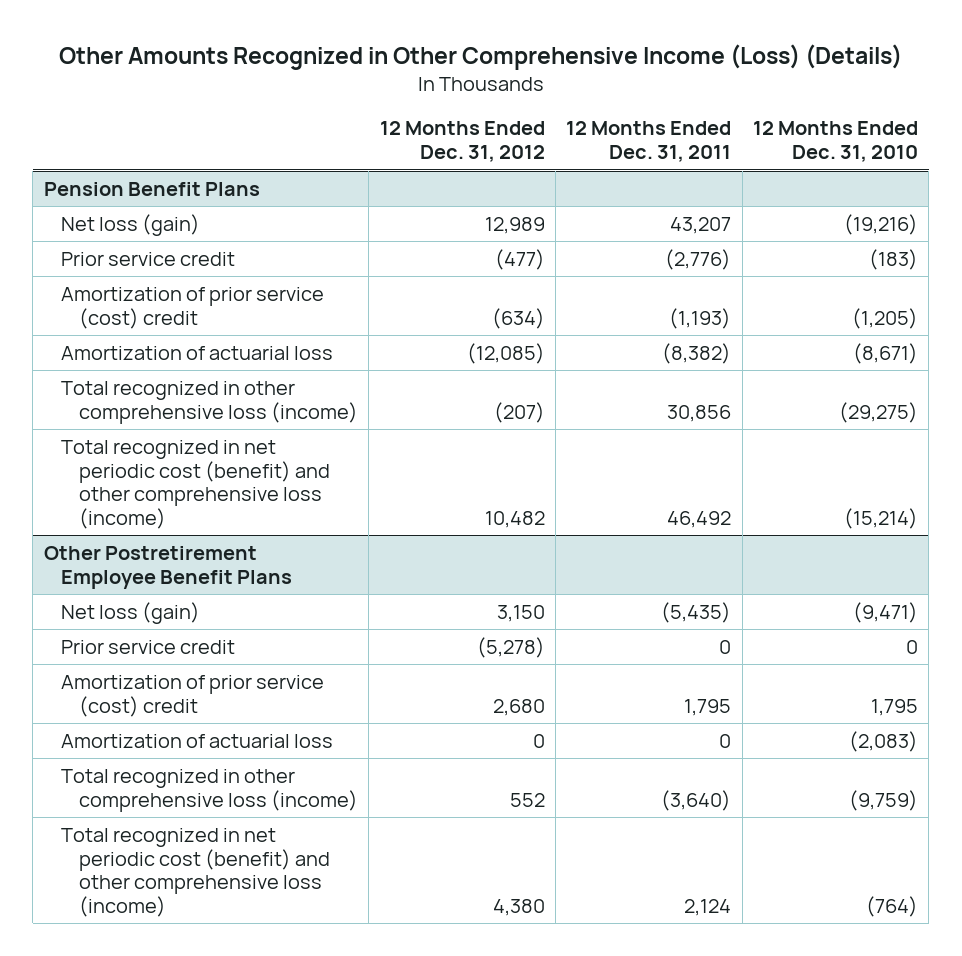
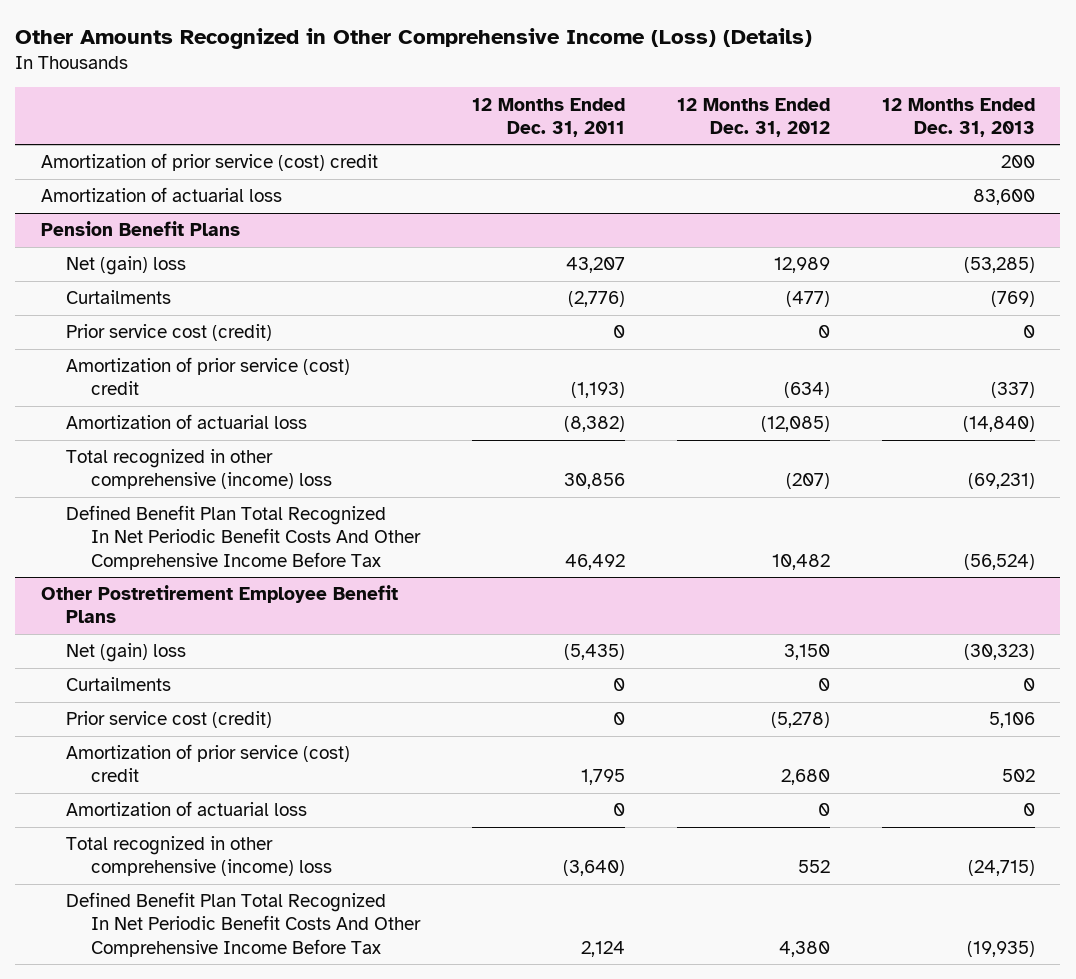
- | 12 Months Ended Dec. 31, 2012 | 12 Months Ended Dec. 31, 2011 | 12 Months Ended Dec. 31, 2010
+ | 12 Months Ended Dec. 31, 2011 | 12 Months Ended Dec. 31, 2012 | 12 Months Ended Dec. 31, 2013
+ Amortization of prior service (cost) credit | | | 200
+ Amortization of actuarial loss | | | 83,600
@ Pension Benefit Plans
- Net loss (gain) | 12,989 | 43,207 | (19,216)
- Prior service credit | (477) | (2,776) | (183)
+ Net (gain) loss | 43,207 | 12,989 | (53,285)
+ Curtailments | (2,776) | (477) | (769)
+ Prior service cost (credit) | 0 | 0 | 0
- Total recognized in other comprehensive loss (income) | (207) | 30,856 | (29,275)
- Total recognized in net periodic cost (benefit) and other comprehensive loss (income) | 10,482 | 46,492 | (15,214)
+ Total recognized in other comprehensive (income) loss | 30,856 | (207) | (69,231)
+ Defined Benefit Plan Total Recognized In Net Periodic Benefit Costs And Other Comprehensive Income Before Tax | 46,492 | 10,482 | (56,524)
@ Other Postretirement Employee Benefit Plans
- Net loss (gain) | 3,150 | (5,435) | (9,471)
- Prior service credit | (5,278) | 0 | 0
+ Net (gain) loss | (5,435) | 3,150 | (30,323)
+ Curtailments | 0 | 0 | 0
+ Prior service cost (credit) | 0 | (5,278) | 5,106
- Total recognized in other comprehensive loss (income) | 552 | (3,640) | (9,759)
- Total recognized in net periodic cost (benefit) and other comprehensive loss (income) | 4,380 | 2,124 | (764)
+ Total recognized in other comprehensive (income) loss | (3,640) | 552 | (24,715)
+ Defined Benefit Plan Total Recognized In Net Periodic Benefit Costs And Other Comprehensive Income Before Tax | 2,124 | 4,380 | (19,935)

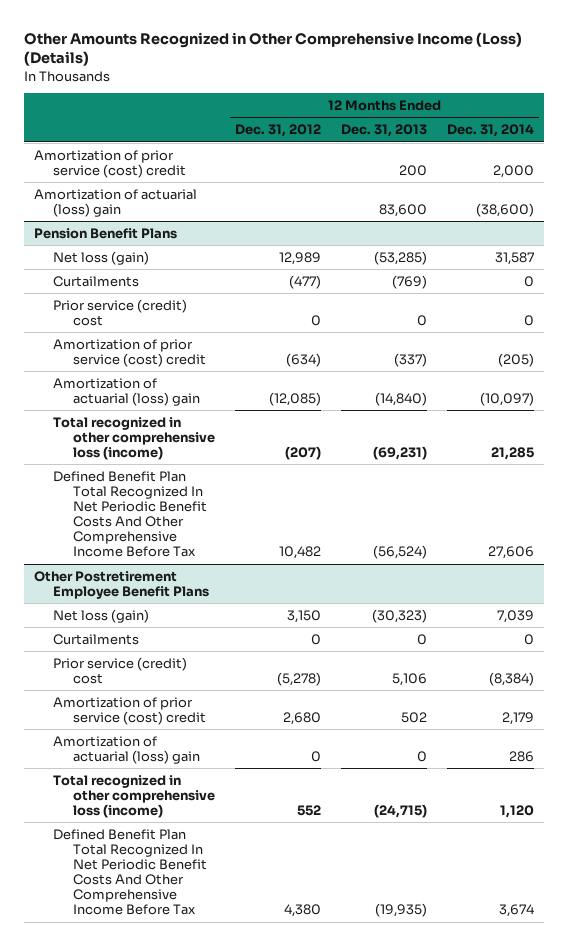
- | 12 Months Ended Dec. 31, 2011 | 12 Months Ended Dec. 31, 2012 | 12 Months Ended Dec. 31, 2013
+ | 12 Months Ended Dec. 31, 2012 | 12 Months Ended Dec. 31, 2013 | 12 Months Ended Dec. 31, 2014
- Amortization of actuarial loss | | | 83,600
+ Amortization of actuarial (loss) gain | | 83,600 | (38,600)
@ Pension Benefit Plans
- Net (gain) loss | 43,207 | 12,989 | (53,285)
+ Net loss (gain) | 12,989 | (53,285) | 31,587
- Prior service cost (credit) | 0 | 0 | 0
+ Prior service (credit) cost | 0 | 0 | 0
- Amortization of actuarial loss | (8,382) | (12,085) | (14,840)
- Total recognized in other comprehensive (income) loss | 30,856 | (207) | (69,231)
+ Amortization of actuarial (loss) gain | (12,085) | (14,840) | (10,097)
+ Total recognized in other comprehensive loss (income) | (207) | (69,231) | 21,285
@ Other Postretirement Employee Benefit Plans
- Net (gain) loss | (5,435) | 3,150 | (30,323)
+ Net loss (gain) | 3,150 | (30,323) | 7,039
- Prior service cost (credit) | 0 | (5,278) | 5,106
+ Prior service (credit) cost | (5,278) | 5,106 | (8,384)
- Amortization of actuarial loss | 0 | 0 | 0
- Total recognized in other comprehensive (income) loss | (3,640) | 552 | (24,715)
+ Amortization of actuarial (loss) gain | 0 | 0 | 286
+ Total recognized in other comprehensive loss (income) | 552 | (24,715) | 1,120

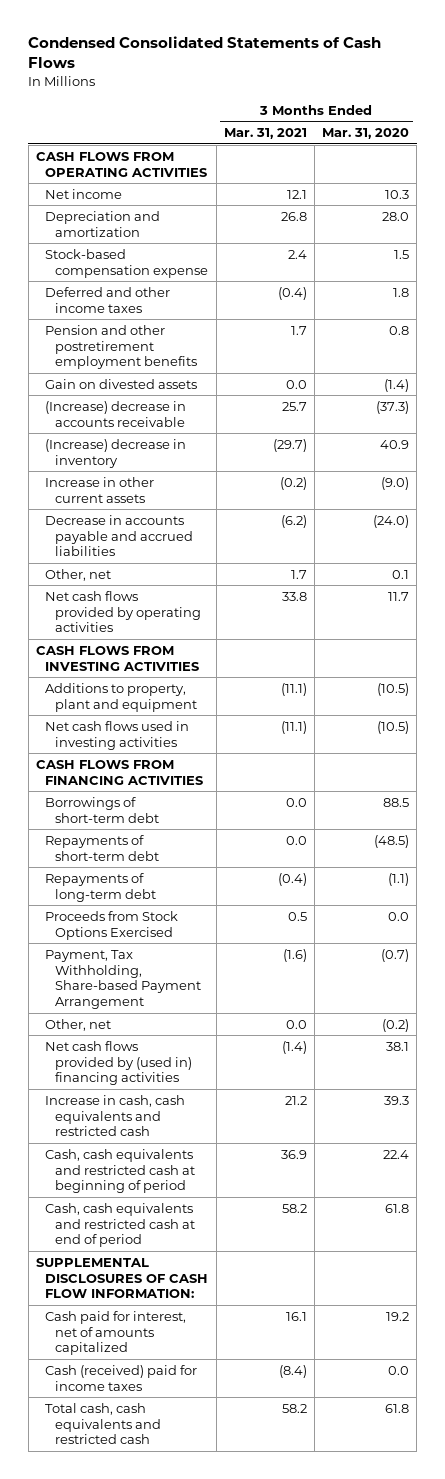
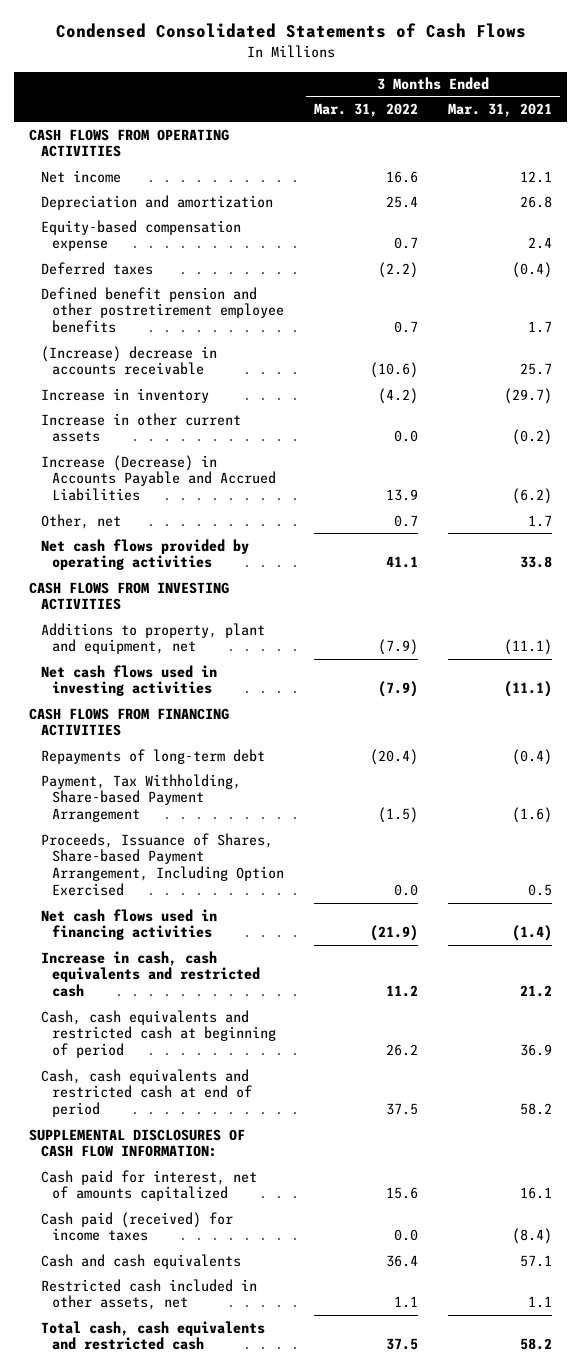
- | 3 Months Ended Mar. 31, 2021 | 3 Months Ended Mar. 31, 2020
+ | 3 Months Ended Mar. 31, 2022 | 3 Months Ended Mar. 31, 2021
- Stock-based compensation expense | 2.4 | 1.5
- Deferred and other income taxes | (0.4) | 1.8
- Pension and other postretirement employment benefits | 1.7 | 0.8
- Gain on divested assets | 0.0 | (1.4)
+ Equity-based compensation expense | 0.7 | 2.4
+ Deferred taxes | (2.2) | (0.4)
+ Defined benefit pension and other postretirement employee benefits | 0.7 | 1.7
- (Increase) decrease in inventory | (29.7) | 40.9
+ Increase in inventory | (4.2) | (29.7)
- Decrease in accounts payable and accrued liabilities | (6.2) | (24.0)
+ Increase (Decrease) in Accounts Payable and Accrued Liabilities | 13.9 | (6.2)
- Additions to property, plant and equipment | (11.1) | (10.5)
+ Additions to property, plant and equipment, net | (7.9) | (11.1)
- Borrowings of short-term debt | 0.0 | 88.5
- Repayments of short-term debt | 0.0 | (48.5)
- Proceeds from Stock Options Exercised | 0.5 | 0.0
- Other, net | 0.0 | (0.2)
- Net cash flows provided by (used in) financing activities | (1.4) | 38.1
+ Proceeds, Issuance of Shares, Share-based Payment Arrangement, Including Option Exercised | 0.0 | 0.5
+ Net cash flows used in financing activities | (21.9) | (1.4)
- Cash (received) paid for income taxes | (8.4) | 0.0
+ Cash paid (received) for income taxes | 0.0 | (8.4)
+ Cash and cash equivalents | 36.4 | 57.1
+ Restricted cash included in other assets, net | 1.1 | 1.1

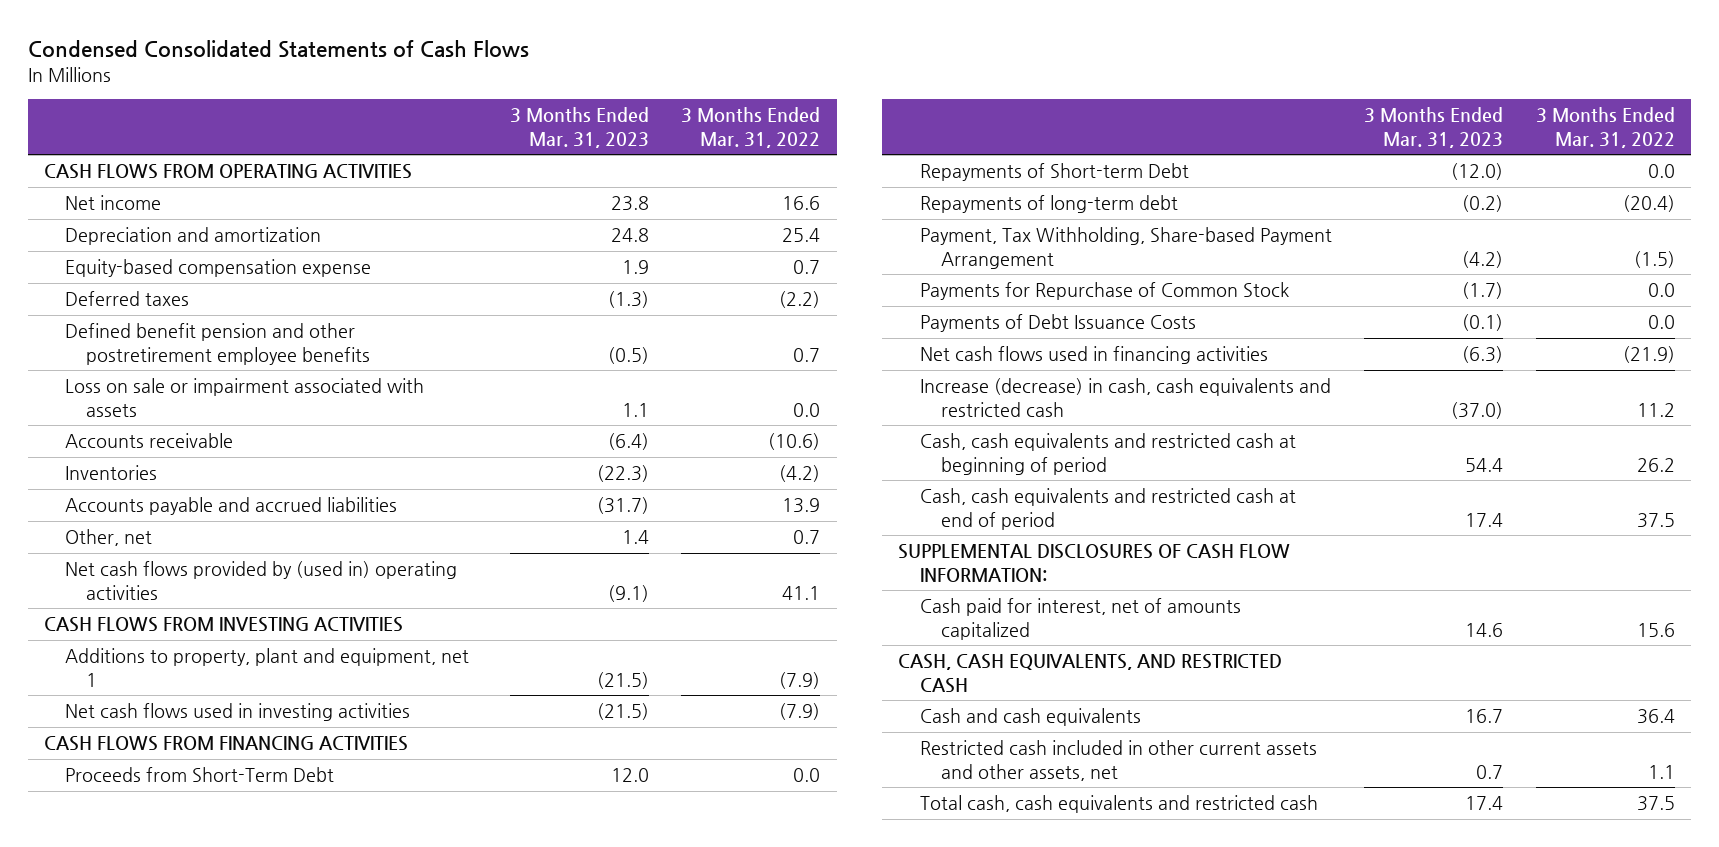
- | 3 Months Ended Mar. 31, 2022 | 3 Months Ended Mar. 31, 2021
+ | 3 Months Ended Mar. 31, 2023 | 3 Months Ended Mar. 31, 2022
- (Increase) decrease in accounts receivable | (10.6) | 25.7
- Increase in inventory | (4.2) | (29.7)
- Increase in other current assets | 0.0 | (0.2)
- Increase (Decrease) in Accounts Payable and Accrued Liabilities | 13.9 | (6.2)
+ Loss on sale or impairment associated with assets | 1.1 | 0.0
+ Accounts receivable | (6.4) | (10.6)
+ Inventories | (22.3) | (4.2)
+ Accounts payable and accrued liabilities | (31.7) | 13.9
- Net cash flows provided by operating activities | 41.1 | 33.8
+ Net cash flows provided by (used in) operating activities | (9.1) | 41.1
- Additions to property, plant and equipment, net | (7.9) | (11.1)
+ Additions to property, plant and equipment, net 1 | (21.5) | (7.9)
+ Proceeds from Short-Term Debt | 12.0 | 0.0
+ Repayments of Short-term Debt | (12.0) | 0.0
- Proceeds, Issuance of Shares, Share-based Payment Arrangement, Including Option Exercised | 0.0 | 0.5
+ Payments for Repurchase of Common Stock | (1.7) | 0.0
+ Payments of Debt Issuance Costs | (0.1) | 0.0
- Increase in cash, cash equivalents and restricted cash | 11.2 | 21.2
+ Increase (decrease) in cash, cash equivalents and restricted cash | (37.0) | 11.2
- Cash paid (received) for income taxes | 0.0 | (8.4)
+ CASH, CASH EQUIVALENTS, AND RESTRICTED CASH
- Restricted cash included in other assets, net | 1.1 | 1.1
+ Restricted cash included in other current assets and other assets, net | 0.7 | 1.1

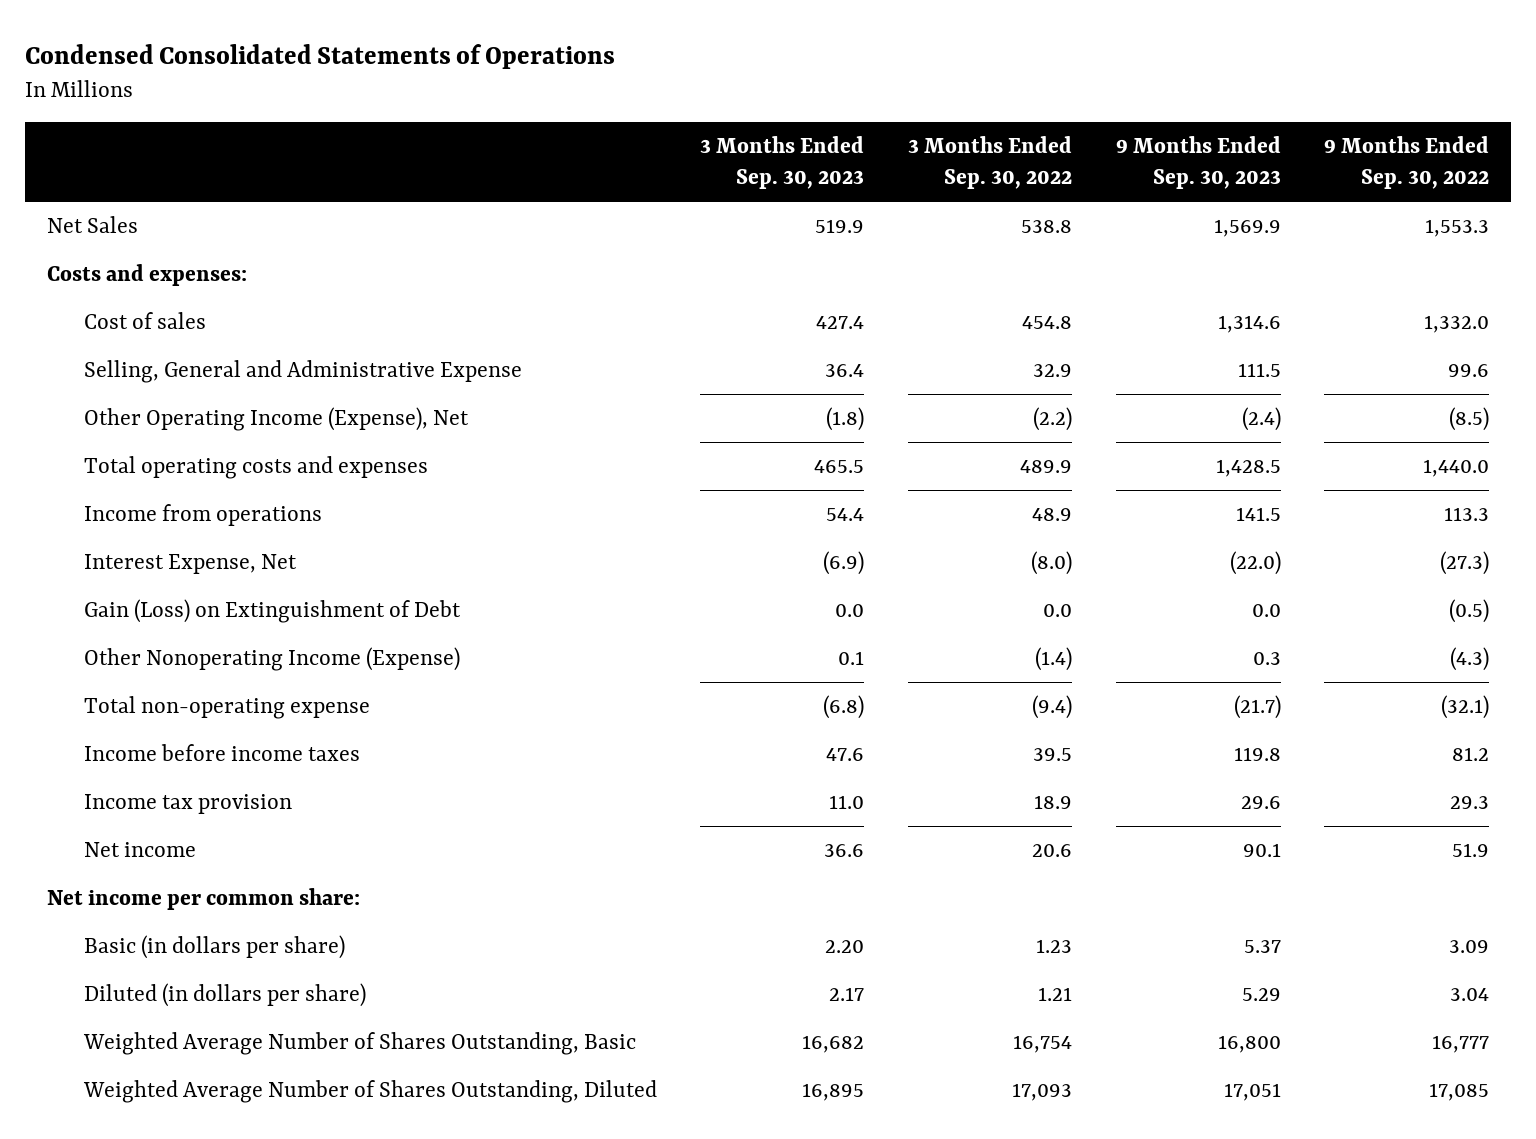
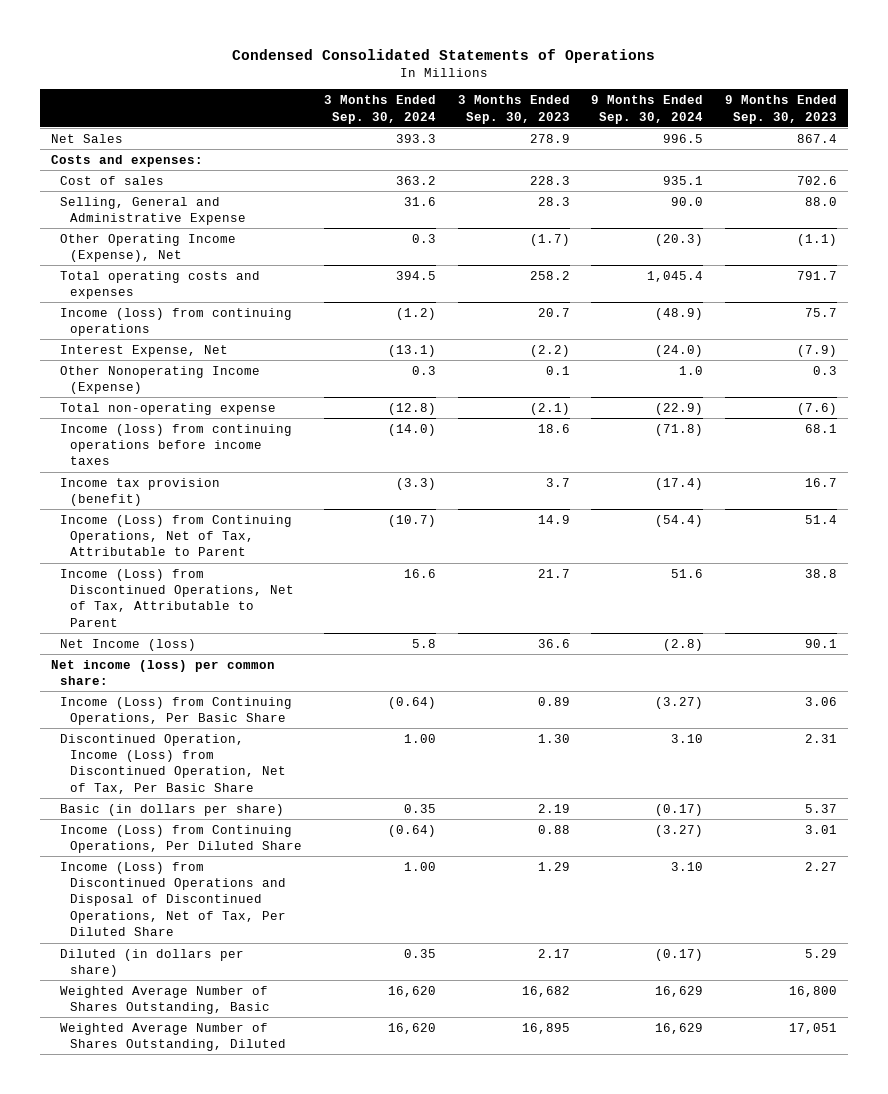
- | 3 Months Ended Sep. 30, 2023 | 3 Months Ended Sep. 30, 2022 | 9 Months Ended Sep. 30, 2023 | 9 Months Ended Sep. 30, 2022
+ | 3 Months Ended Sep. 30, 2024 | 3 Months Ended Sep. 30, 2023 | 9 Months Ended Sep. 30, 2024 | 9 Months Ended Sep. 30, 2023
- Net Sales | 519.9 | 538.8 | 1,569.9 | 1,553.3
+ Net Sales | 393.3 | 278.9 | 996.5 | 867.4
- Cost of sales | 427.4 | 454.8 | 1,314.6 | 1,332.0
- Selling, General and Administrative Expense | 36.4 | 32.9 | 111.5 | 99.6
- Other Operating Income (Expense), Net | (1.8) | (2.2) | (2.4) | (8.5)
- Total operating costs and expenses | 465.5 | 489.9 | 1,428.5 | 1,440.0
- Income from operations | 54.4 | 48.9 | 141.5 | 113.3
- Interest Expense, Net | (6.9) | (8.0) | (22.0) | (27.3)
- Gain (Loss) on Extinguishment of Debt | 0.0 | 0.0 | 0.0 | (0.5)
+ Cost of sales | 363.2 | 228.3 | 935.1 | 702.6
+ Selling, General and Administrative Expense | 31.6 | 28.3 | 90.0 | 88.0
+ Other Operating Income (Expense), Net | 0.3 | (1.7) | (20.3) | (1.1)
+ Total operating costs and expenses | 394.5 | 258.2 | 1,045.4 | 791.7
+ Income (loss) from continuing operations | (1.2) | 20.7 | (48.9) | 75.7
+ Interest Expense, Net | (13.1) | (2.2) | (24.0) | (7.9)
- Total non-operating expense | (6.8) | (9.4) | (21.7) | (32.1)
- Income before income taxes | 47.6 | 39.5 | 119.8 | 81.2
- Income tax provision | 11.0 | 18.9 | 29.6 | 29.3
- Net income | 36.6 | 20.6 | 90.1 | 51.9
- Net income per common share:
- Basic (in dollars per share) | 2.20 | 1.23 | 5.37 | 3.09
+ Total non-operating expense | (12.8) | (2.1) | (22.9) | (7.6)
+ Income (loss) from continuing operations before income taxes | (14.0) | 18.6 | (71.8) | 68.1
+ Income tax provision (benefit) | (3.3) | 3.7 | (17.4) | 16.7
+ Income (Loss) from Continuing Operations, Net of Tax, Attributable to Parent | (10.7) | 14.9 | (54.4) | 51.4
+ Income (Loss) from Discontinued Operations, Net of Tax, Attributable to Parent | 16.6 | 21.7 | 51.6 | 38.8
+ Net Income (loss) | 5.8 | 36.6 | (2.8) | 90.1
+ Net income (loss) per common share:
+ Income (Loss) from Continuing Operations, Per Basic Share | (0.64) | 0.89 | (3.27) | 3.06
+ Discontinued Operation, Income (Loss) from Discontinued Operation, Net of Tax, Per Basic Share | 1.00 | 1.30 | 3.10 | 2.31
+ Basic (in dollars per share) | 0.35 | 2.19 | (0.17) | 5.37
+ Income (Loss) from Continuing Operations, Per Diluted Share | (0.64) | 0.88 | (3.27) | 3.01
+ Income (Loss) from Discontinued Operations and Disposal of Discontinued Operations, Net of Tax, Per Diluted Share | 1.00 | 1.29 | 3.10 | 2.27

